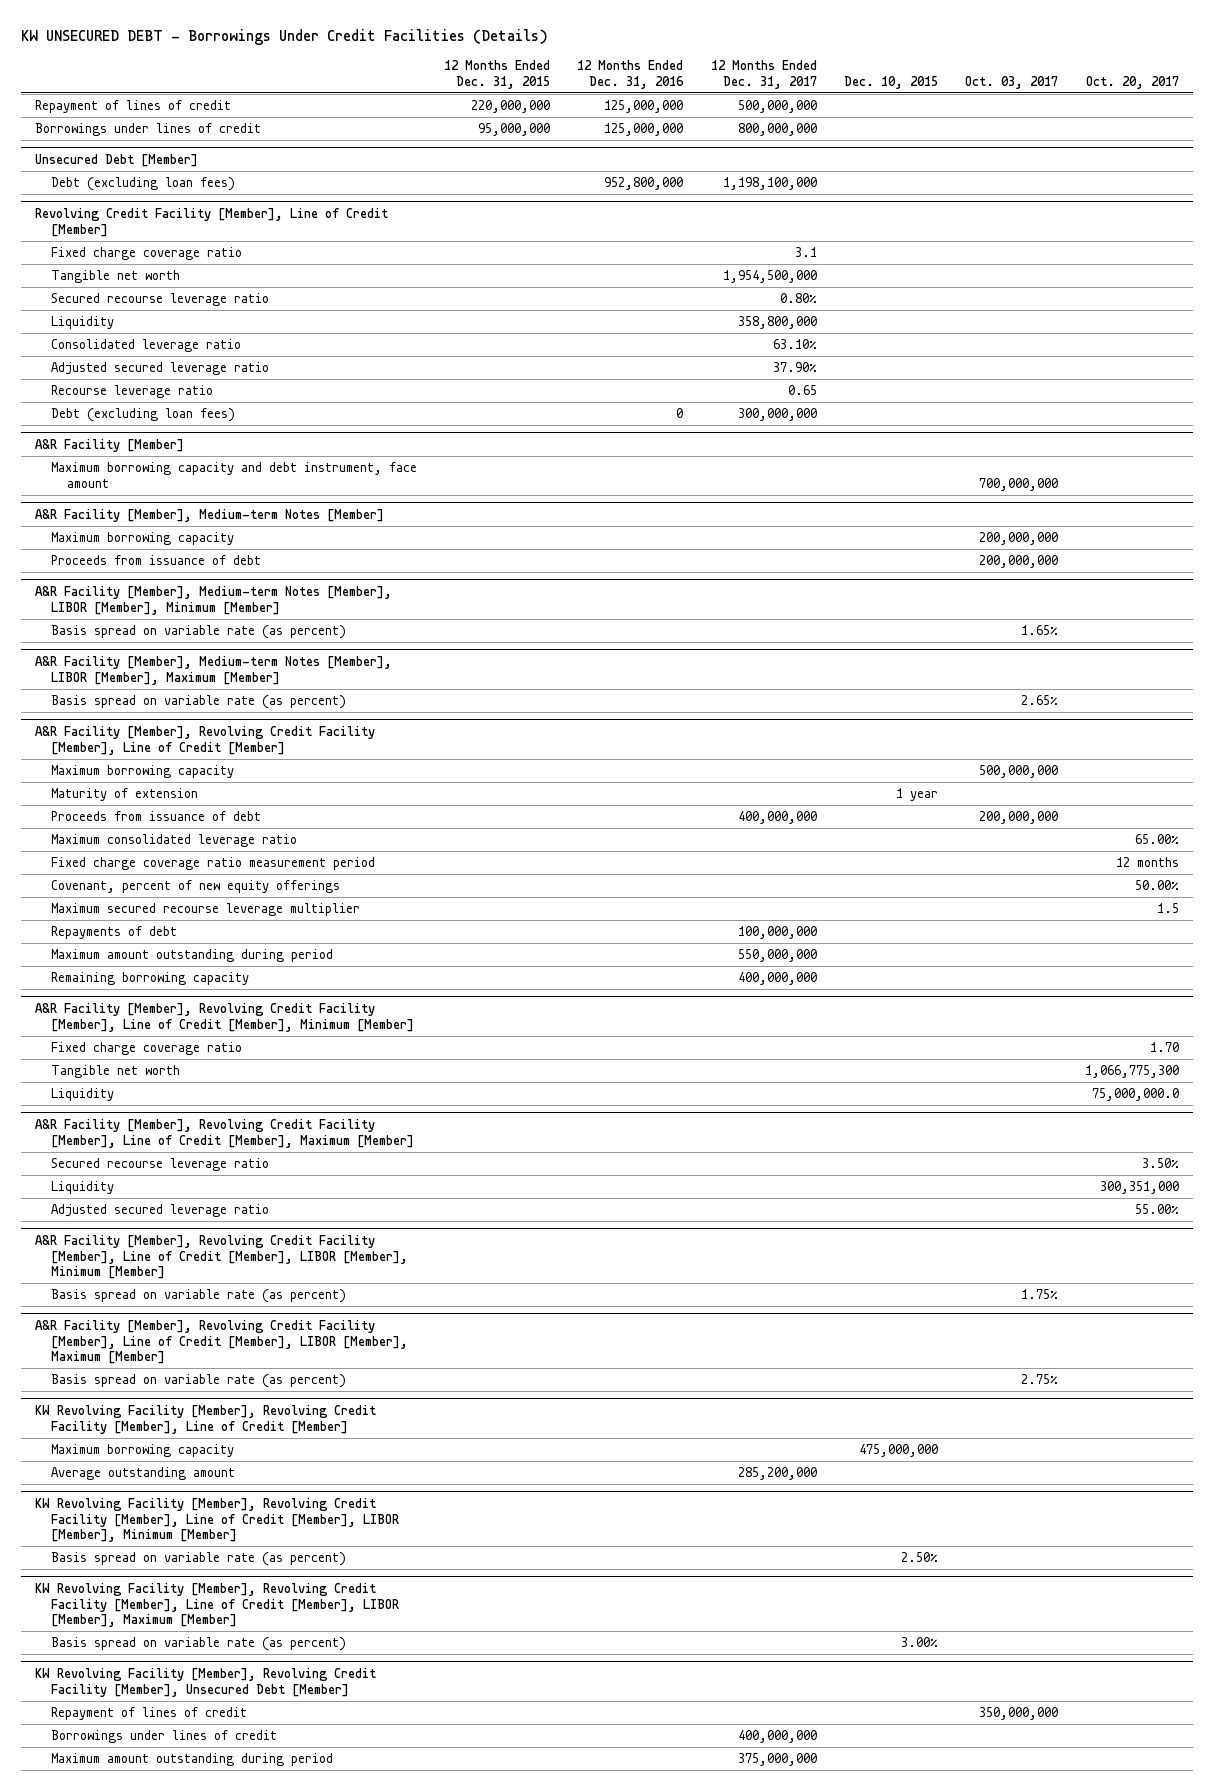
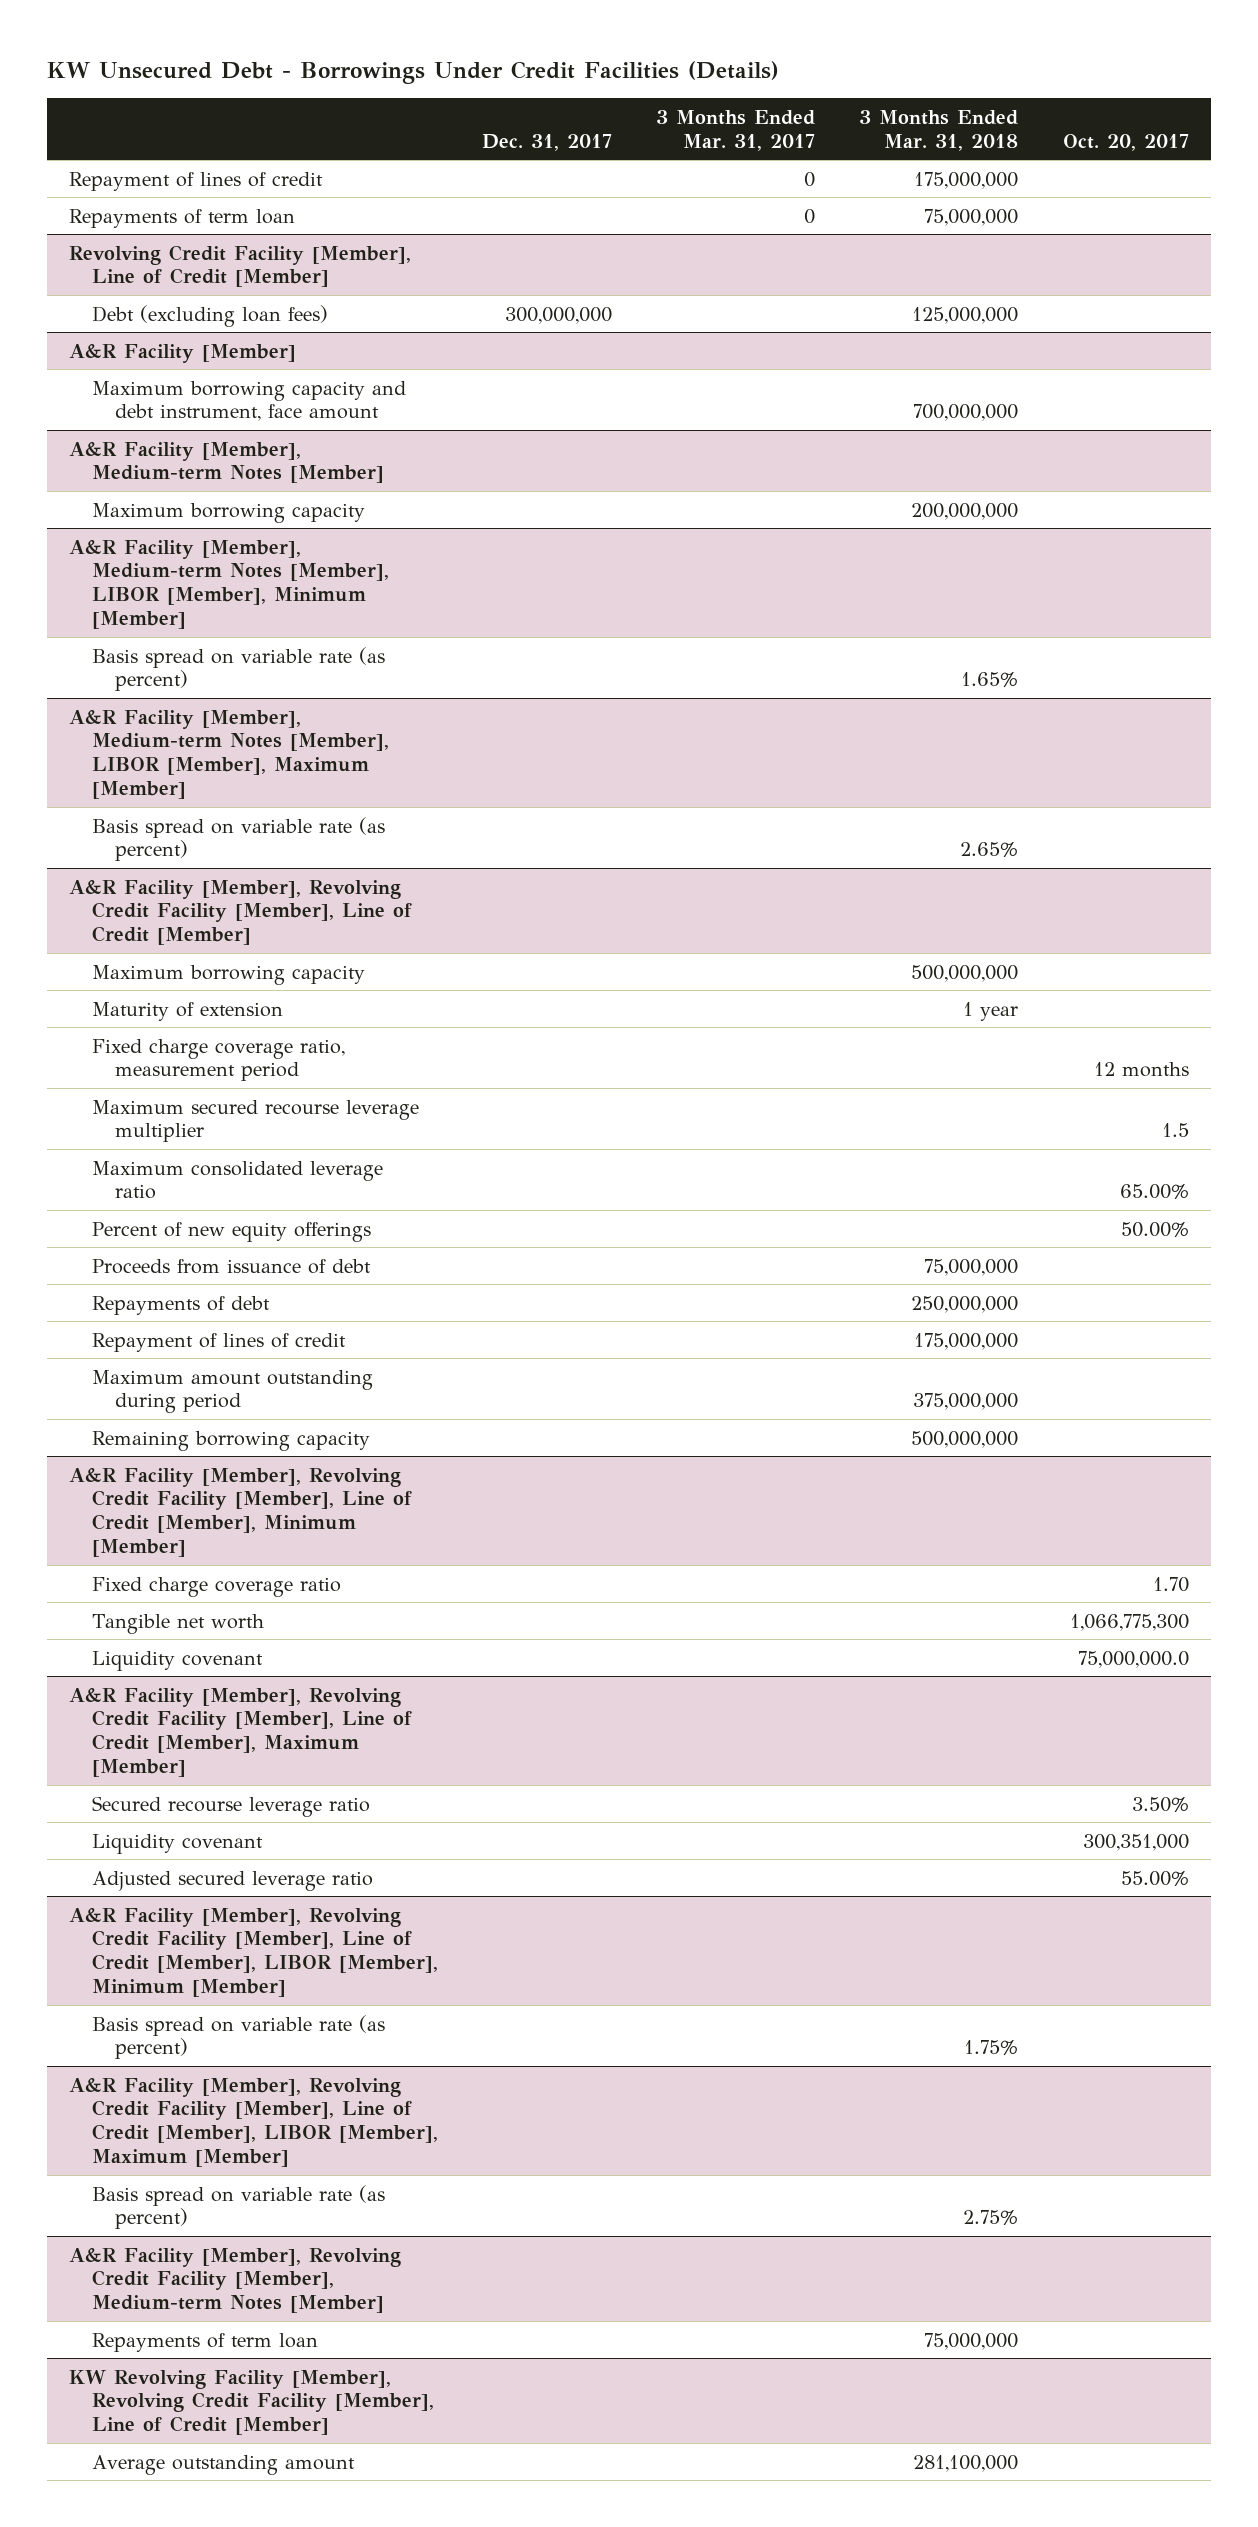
- KW UNSECURED DEBT - Borrowings Under Credit Facilities (Details)
+ KW Unsecured Debt - Borrowings Under Credit Facilities (Details)
- | 12 Months Ended Dec. 31, 2015 | 12 Months Ended Dec. 31, 2016 | 12 Months Ended Dec. 31, 2017 | Dec. 10, 2015 | Oct. 03, 2017 | Oct. 20, 2017
+ | Dec. 31, 2017 | 3 Months Ended Mar. 31, 2017 | 3 Months Ended Mar. 31, 2018 | Oct. 20, 2017
- Borrowings under lines of credit | 95,000,000 | 125,000,000 | 800,000,000 | | |
- Unsecured Debt [Member]
- Debt (excluding loan fees) | | 952,800,000 | 1,198,100,000 | | |
+ Repayments of term loan | | 0 | 75,000,000 |
@ Revolving Credit Facility [Member], Line of Credit [Member]
- Fixed charge coverage ratio | | | 3.1 | | |
- Tangible net worth | | | 1,954,500,000 | | |
- Secured recourse leverage ratio | | | 0.80% | | |
- Liquidity | | | 358,800,000 | | |
- Consolidated leverage ratio | | | 63.10% | | |
- Adjusted secured leverage ratio | | | 37.90% | | |
- Recourse leverage ratio | | | 0.65 | | |
@ A&R Facility [Member], Medium-term Notes [Member]
- Proceeds from issuance of debt | | | | | 200,000,000 |
@ A&R Facility [Member], Revolving Credit Facility [Member], Line of Credit [Member]
- Fixed charge coverage ratio measurement period | | | | | | 12 months
- Covenant, percent of new equity offerings | | | | | | 50.00%
+ Fixed charge coverage ratio, measurement period | | | | 12 months
moved down: Maximum consolidated leverage ratio | | | | 65.00%
+ Percent of new equity offerings | | | | 50.00%
moved down: Proceeds from issuance of debt | | | 75,000,000 |
+ Repayment of lines of credit | | | 175,000,000 |
@ A&R Facility [Member], Revolving Credit Facility [Member], Line of Credit [Member], Minimum [Member]
- Liquidity | | | | | | 75,000,000.0
+ Liquidity covenant | | | | 75,000,000.0
@ A&R Facility [Member], Revolving Credit Facility [Member], Line of Credit [Member], Maximum [Member]
- Liquidity | | | | | | 300,351,000
+ Liquidity covenant | | | | 300,351,000
+ A&R Facility [Member], Revolving Credit Facility [Member], Medium-term Notes [Member]
+ Repayments of term loan | | | 75,000,000 |
@ KW Revolving Facility [Member], Revolving Credit Facility [Member], Line of Credit [Member]
- Maximum borrowing capacity | | | | 475,000,000 | |
- KW Revolving Facility [Member], Revolving Credit Facility [Member], Line of Credit [Member], LIBOR [Member], Minimum [Member]
- Basis spread on variable rate (as percent) | | | | 2.50% | |
- KW Revolving Facility [Member], Revolving Credit Facility [Member], Line of Credit [Member], LIBOR [Member], Maximum [Member]
- Basis spread on variable rate (as percent) | | | | 3.00% | |
- KW Revolving Facility [Member], Revolving Credit Facility [Member], Unsecured Debt [Member]
- Repayment of lines of credit | | | | | 350,000,000 |
- Borrowings under lines of credit | | | 400,000,000 | | |
- Maximum amount outstanding during period | | | 375,000,000 | | |

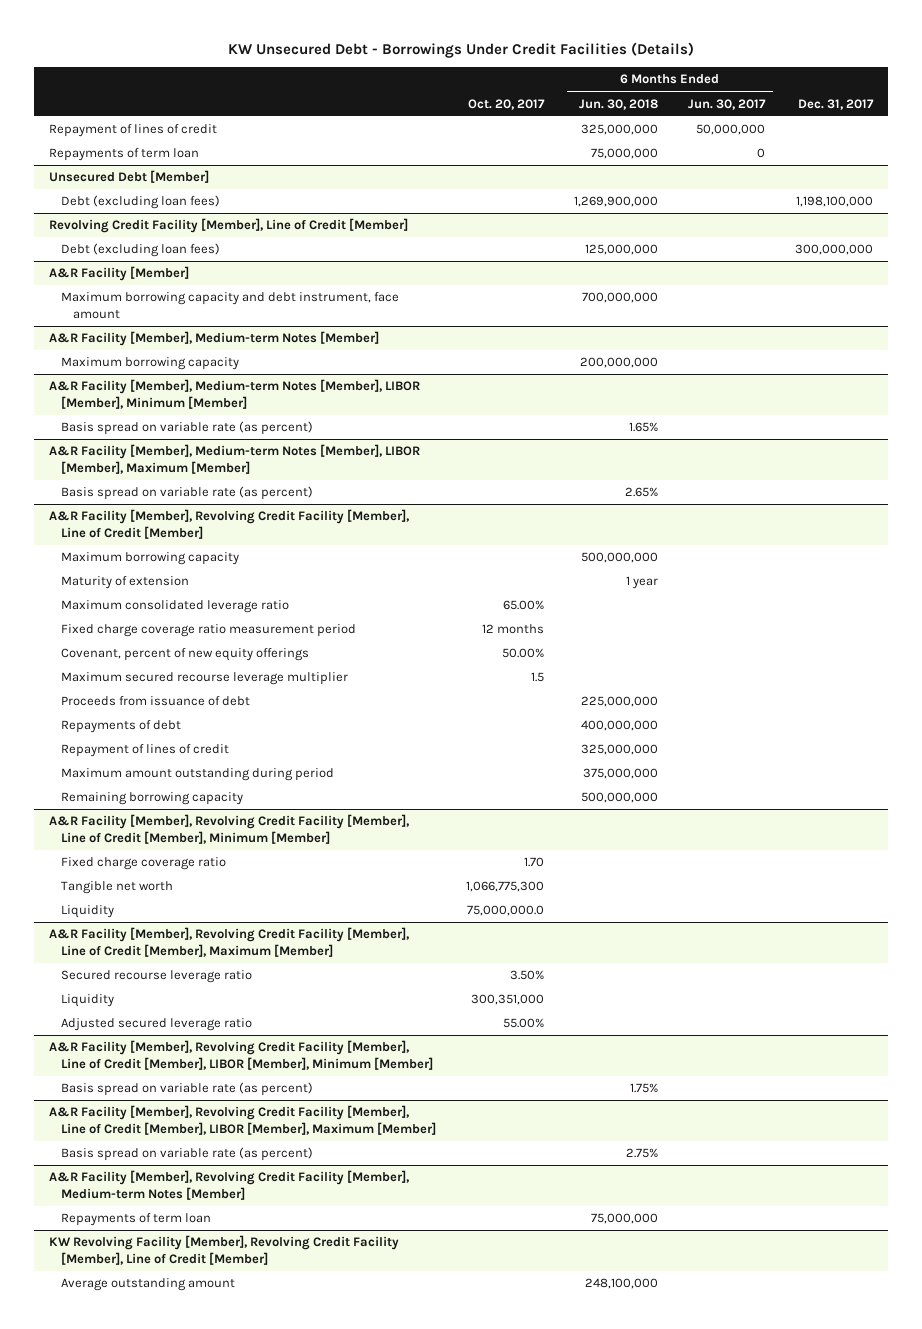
- | Dec. 31, 2017 | 3 Months Ended Mar. 31, 2017 | 3 Months Ended Mar. 31, 2018 | Oct. 20, 2017
+ | Oct. 20, 2017 | 6 Months Ended Jun. 30, 2018 | 6 Months Ended Jun. 30, 2017 | Dec. 31, 2017
+ Unsecured Debt [Member]
+ Debt (excluding loan fees) | | 1,269,900,000 | | 1,198,100,000
@ A&R Facility [Member], Revolving Credit Facility [Member], Line of Credit [Member]
- Fixed charge coverage ratio, measurement period | | | | 12 months
- Percent of new equity offerings | | | | 50.00%
+ Fixed charge coverage ratio measurement period | 12 months | | |
+ Covenant, percent of new equity offerings | 50.00% | | |
moved down: Maximum secured recourse leverage multiplier | 1.5 | | |
@ A&R Facility [Member], Revolving Credit Facility [Member], Line of Credit [Member], Minimum [Member]
- Liquidity covenant | | | | 75,000,000.0
+ Liquidity | 75,000,000.0 | | |
@ A&R Facility [Member], Revolving Credit Facility [Member], Line of Credit [Member], Maximum [Member]
- Liquidity covenant | | | | 300,351,000
+ Liquidity | 300,351,000 | | |

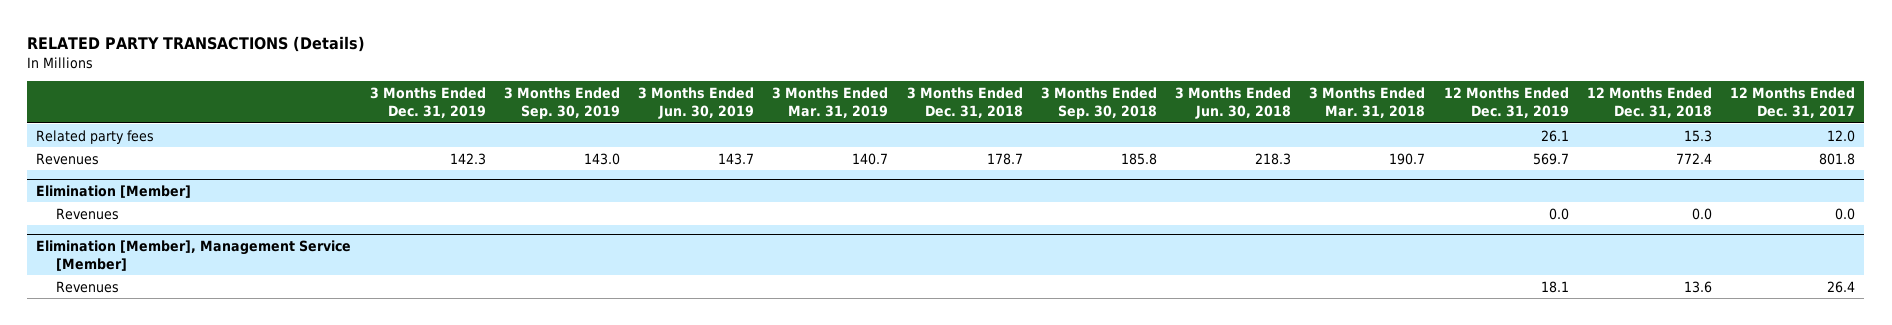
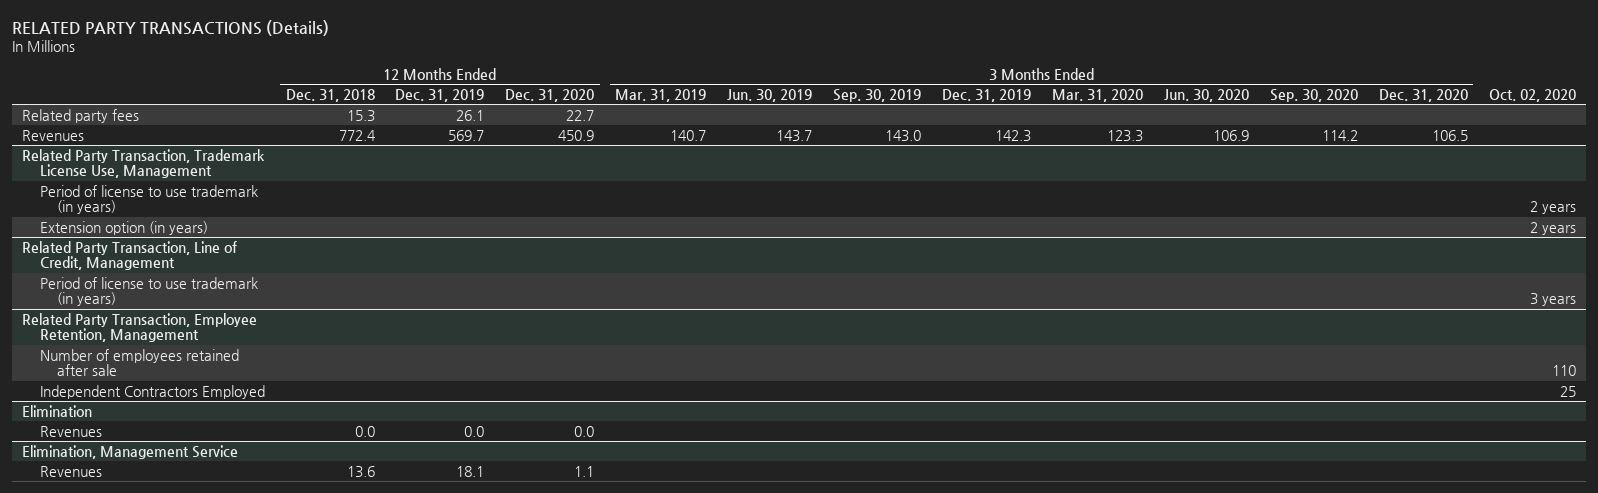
- | 3 Months Ended Dec. 31, 2019 | 3 Months Ended Sep. 30, 2019 | 3 Months Ended Jun. 30, 2019 | 3 Months Ended Mar. 31, 2019 | 3 Months Ended Dec. 31, 2018 | 3 Months Ended Sep. 30, 2018 | 3 Months Ended Jun. 30, 2018 | 3 Months Ended Mar. 31, 2018 | 12 Months Ended Dec. 31, 2019 | 12 Months Ended Dec. 31, 2018 | 12 Months Ended Dec. 31, 2017
+ | 12 Months Ended Dec. 31, 2018 | 12 Months Ended Dec. 31, 2019 | 12 Months Ended Dec. 31, 2020 | 3 Months Ended Mar. 31, 2019 | 3 Months Ended Jun. 30, 2019 | 3 Months Ended Sep. 30, 2019 | 3 Months Ended Dec. 31, 2019 | 3 Months Ended Mar. 31, 2020 | 3 Months Ended Jun. 30, 2020 | 3 Months Ended Sep. 30, 2020 | 3 Months Ended Dec. 31, 2020 | Oct. 02, 2020
- Elimination [Member]
+ Related Party Transaction, Trademark License Use, Management
+ Period of license to use trademark (in years) | | | | | | | | | | | | 2 years
+ Extension option (in years) | | | | | | | | | | | | 2 years
+ Related Party Transaction, Line of Credit, Management
+ Period of license to use trademark (in years) | | | | | | | | | | | | 3 years
+ Related Party Transaction, Employee Retention, Management
+ Number of employees retained after sale | | | | | | | | | | | | 110
+ Independent Contractors Employed | | | | | | | | | | | | 25
+ Elimination
- Elimination [Member], Management Service [Member]
+ Elimination, Management Service

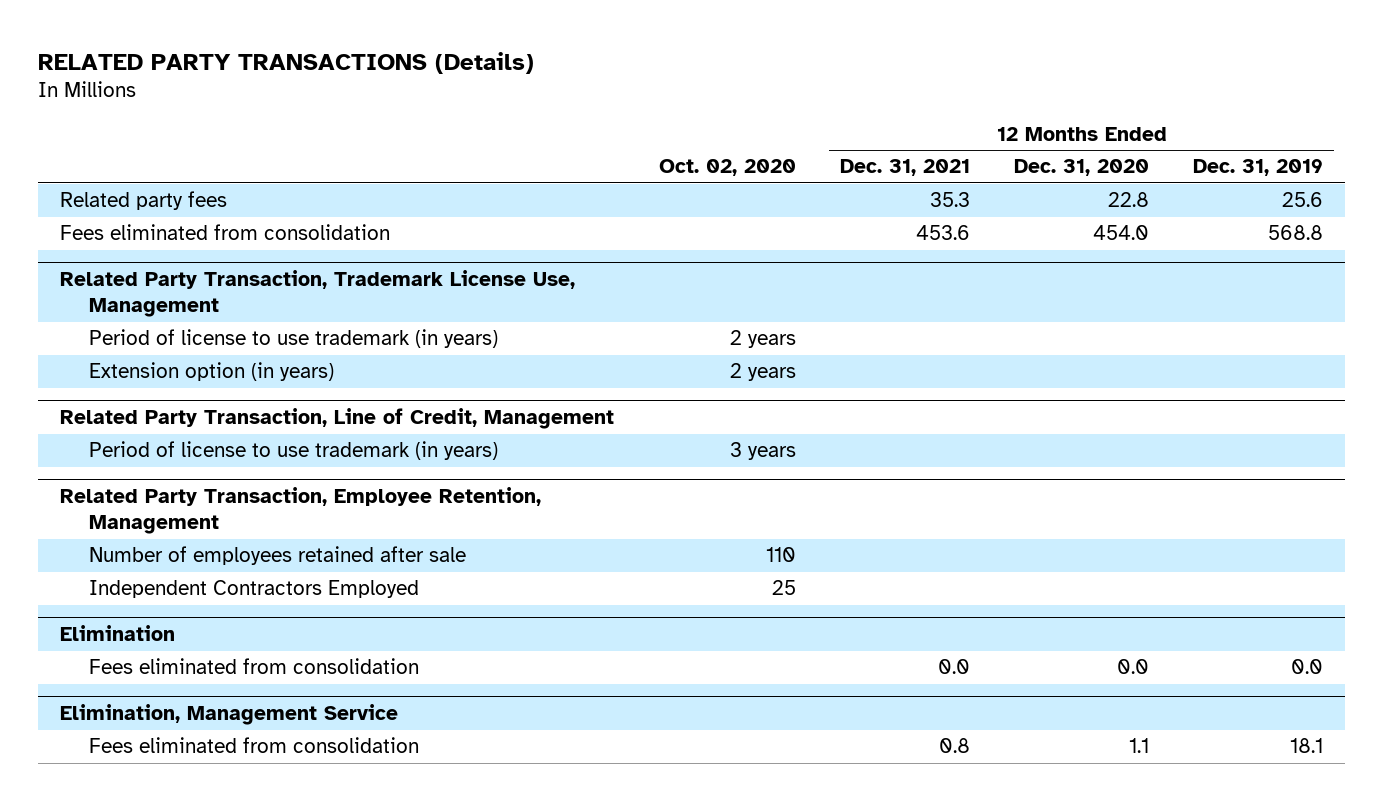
- | 12 Months Ended Dec. 31, 2018 | 12 Months Ended Dec. 31, 2019 | 12 Months Ended Dec. 31, 2020 | 3 Months Ended Mar. 31, 2019 | 3 Months Ended Jun. 30, 2019 | 3 Months Ended Sep. 30, 2019 | 3 Months Ended Dec. 31, 2019 | 3 Months Ended Mar. 31, 2020 | 3 Months Ended Jun. 30, 2020 | 3 Months Ended Sep. 30, 2020 | 3 Months Ended Dec. 31, 2020 | Oct. 02, 2020
+ | Oct. 02, 2020 | 12 Months Ended Dec. 31, 2021 | 12 Months Ended Dec. 31, 2020 | 12 Months Ended Dec. 31, 2019
- Related party fees | 15.3 | 26.1 | 22.7 | | | | | | | | |
- Revenues | 772.4 | 569.7 | 450.9 | 140.7 | 143.7 | 143.0 | 142.3 | 123.3 | 106.9 | 114.2 | 106.5 |
+ Related party fees | | 35.3 | 22.8 | 25.6
+ Fees eliminated from consolidation | | 453.6 | 454.0 | 568.8
@ Elimination
- Revenues | 0.0 | 0.0 | 0.0 | | | | | | | | |
+ Fees eliminated from consolidation | | 0.0 | 0.0 | 0.0
@ Elimination, Management Service
- Revenues | 13.6 | 18.1 | 1.1 | | | | | | | | |
+ Fees eliminated from consolidation | | 0.8 | 1.1 | 18.1

